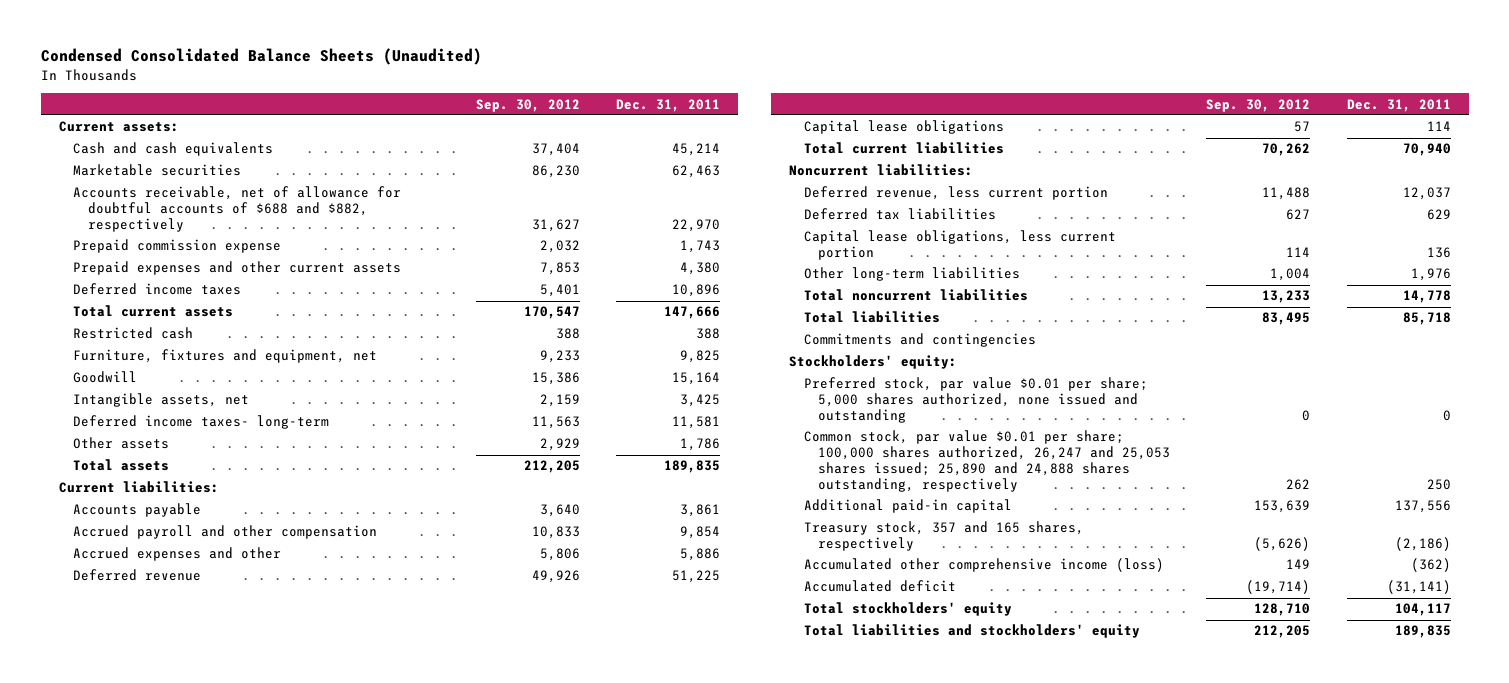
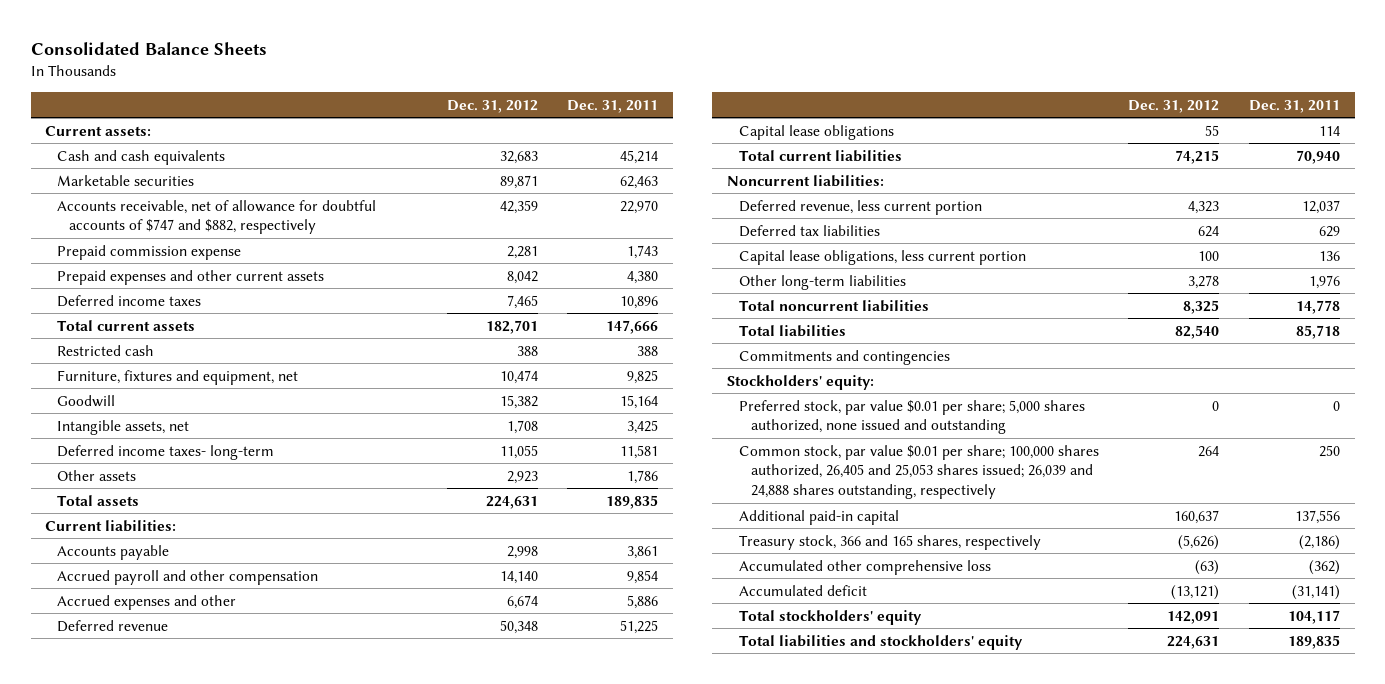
- Condensed Consolidated Balance Sheets (Unaudited)
+ Consolidated Balance Sheets
- | Sep. 30, 2012 | Dec. 31, 2011
+ | Dec. 31, 2012 | Dec. 31, 2011
- Accounts receivable, net of allowance for doubtful accounts of $688 and $882, respectively | 31,627 | 22,970
+ Accounts receivable, net of allowance for doubtful accounts of $747 and $882, respectively | 42,359 | 22,970
- Common stock, par value $0.01 per share; 100,000 shares authorized, 26,247 and 25,053 shares issued; 25,890 and 24,888 shares outstanding, respectively | 262 | 250
+ Common stock, par value $0.01 per share; 100,000 shares authorized, 26,405 and 25,053 shares issued; 26,039 and 24,888 shares outstanding, respectively | 264 | 250
- Treasury stock, 357 and 165 shares, respectively | (5,626) | (2,186)
- Accumulated other comprehensive income (loss) | 149 | (362)
+ Treasury stock, 366 and 165 shares, respectively | (5,626) | (2,186)
+ Accumulated other comprehensive loss | (63) | (362)

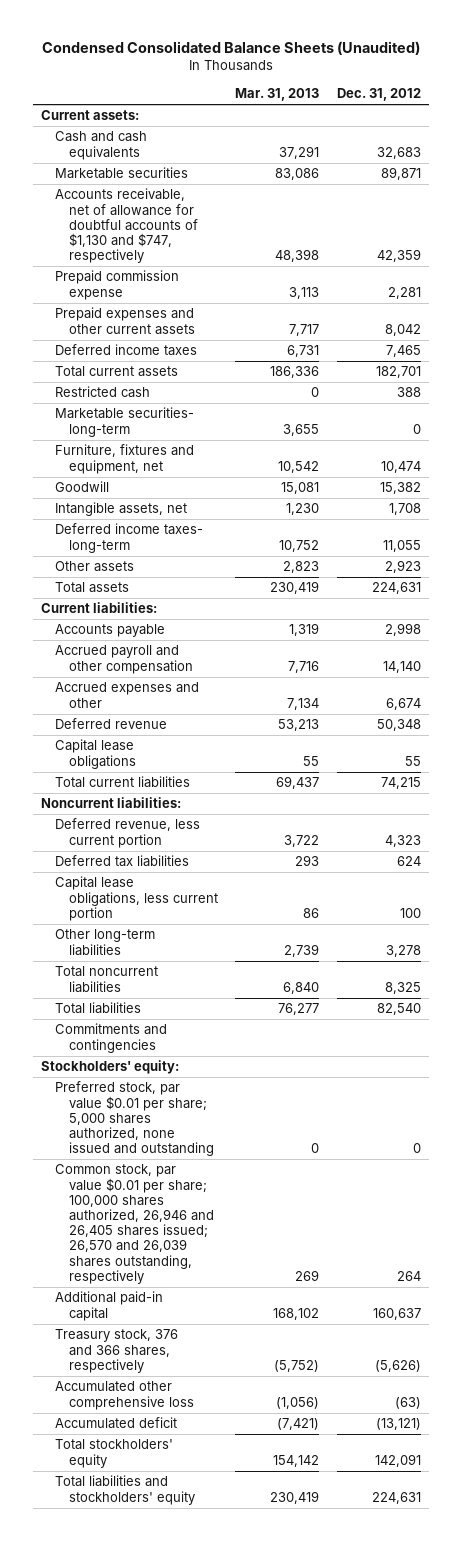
- Consolidated Balance Sheets
+ Condensed Consolidated Balance Sheets (Unaudited)
- | Dec. 31, 2012 | Dec. 31, 2011
+ | Mar. 31, 2013 | Dec. 31, 2012
- Accounts receivable, net of allowance for doubtful accounts of $747 and $882, respectively | 42,359 | 22,970
+ Accounts receivable, net of allowance for doubtful accounts of $1,130 and $747, respectively | 48,398 | 42,359
+ Marketable securities- long-term | 3,655 | 0
- Common stock, par value $0.01 per share; 100,000 shares authorized, 26,405 and 25,053 shares issued; 26,039 and 24,888 shares outstanding, respectively | 264 | 250
+ Common stock, par value $0.01 per share; 100,000 shares authorized, 26,946 and 26,405 shares issued; 26,570 and 26,039 shares outstanding, respectively | 269 | 264
- Treasury stock, 366 and 165 shares, respectively | (5,626) | (2,186)
+ Treasury stock, 376 and 366 shares, respectively | (5,752) | (5,626)

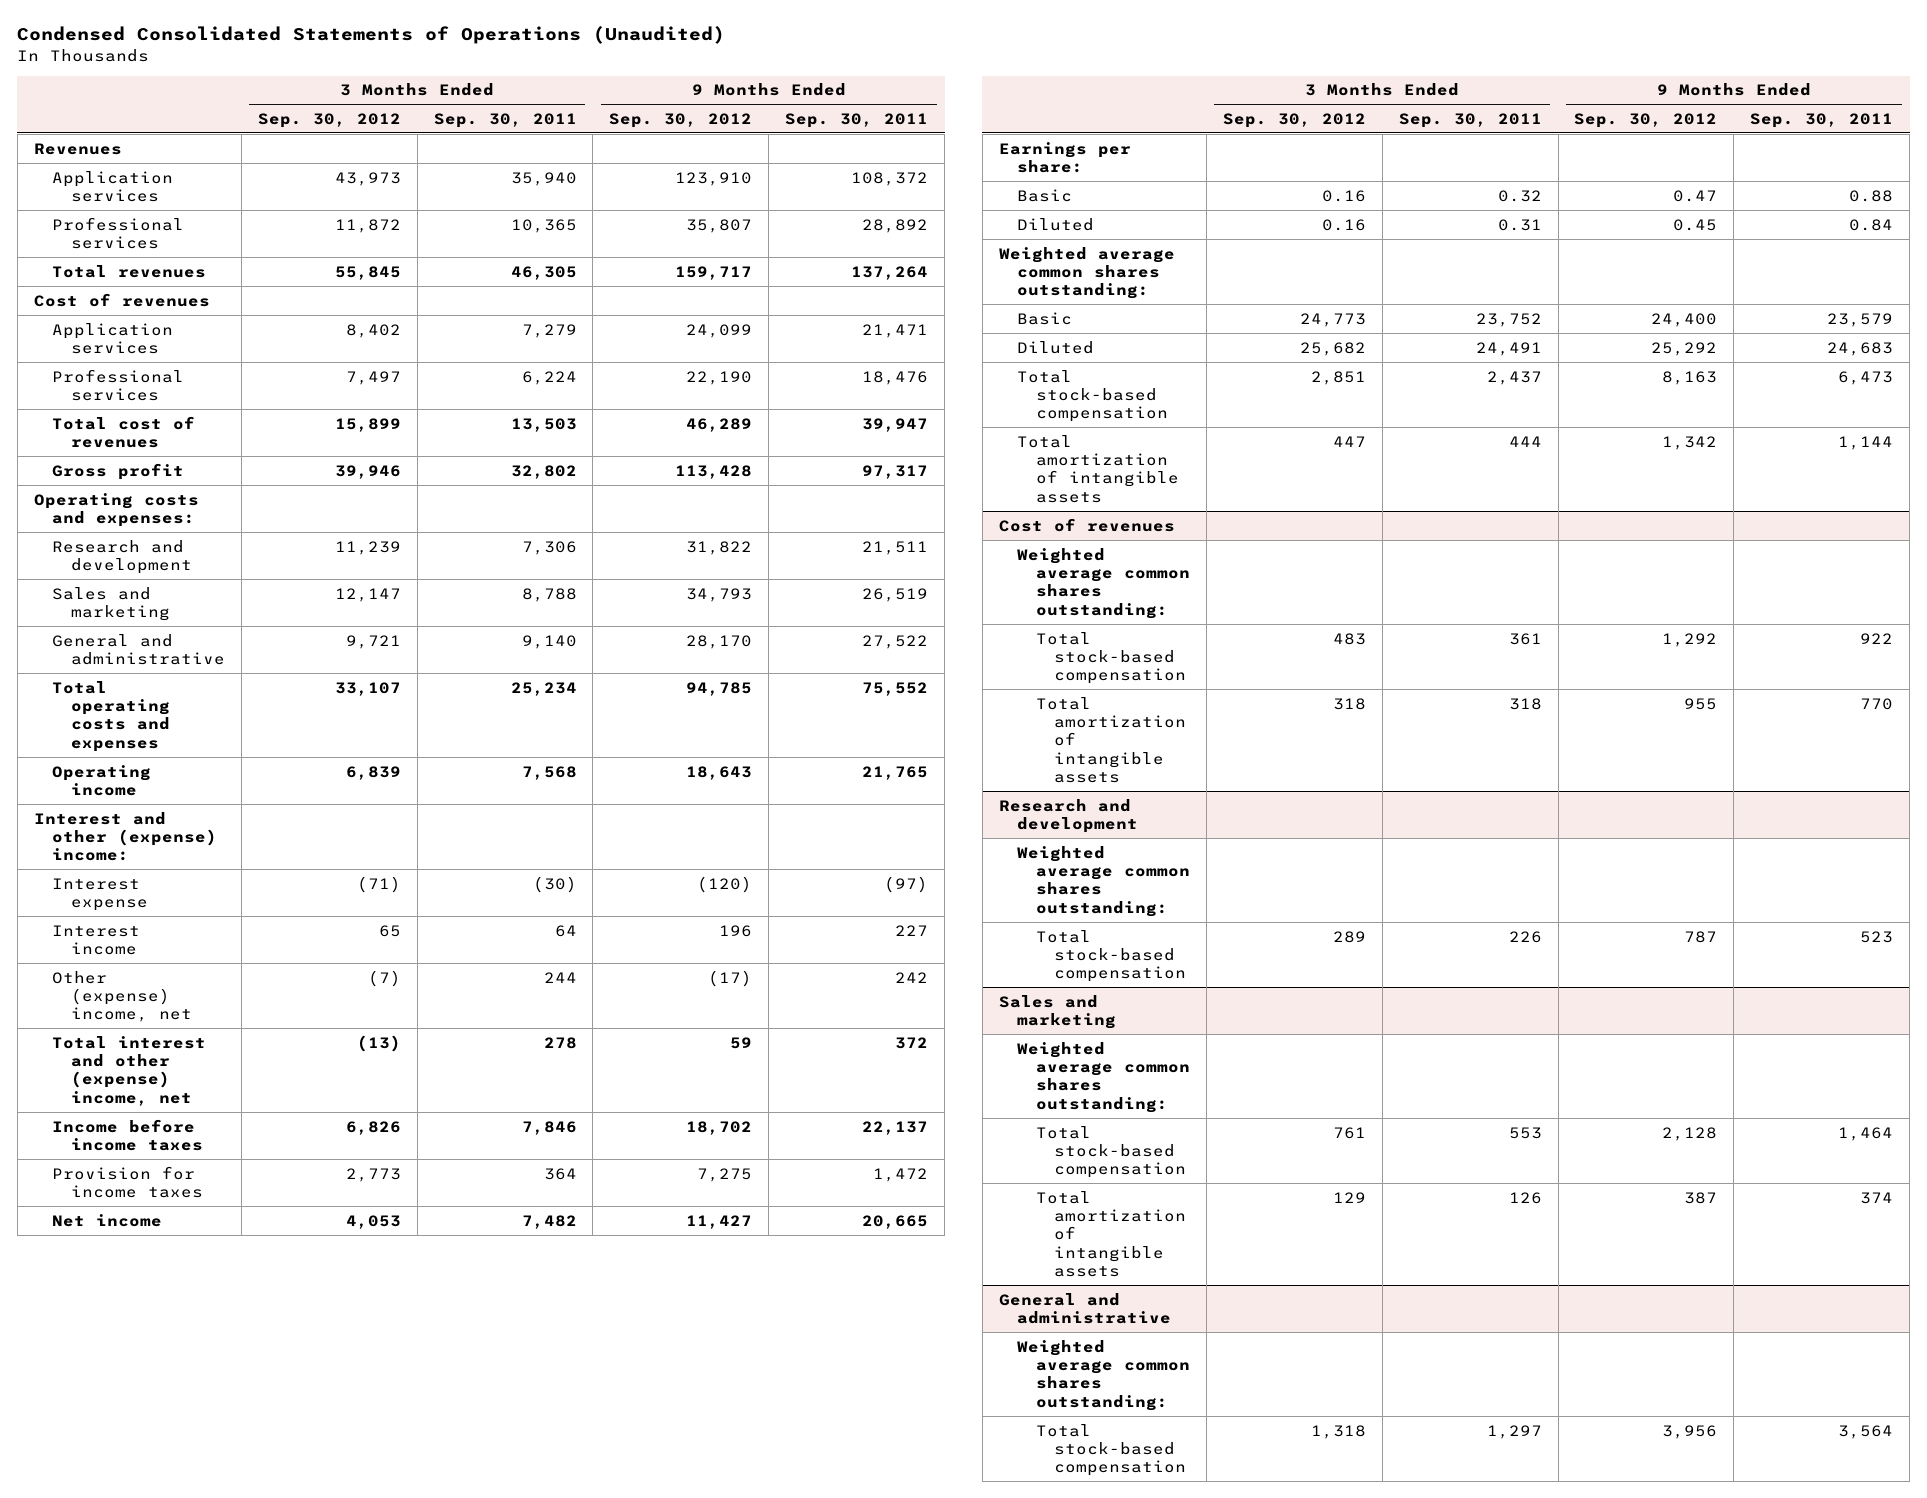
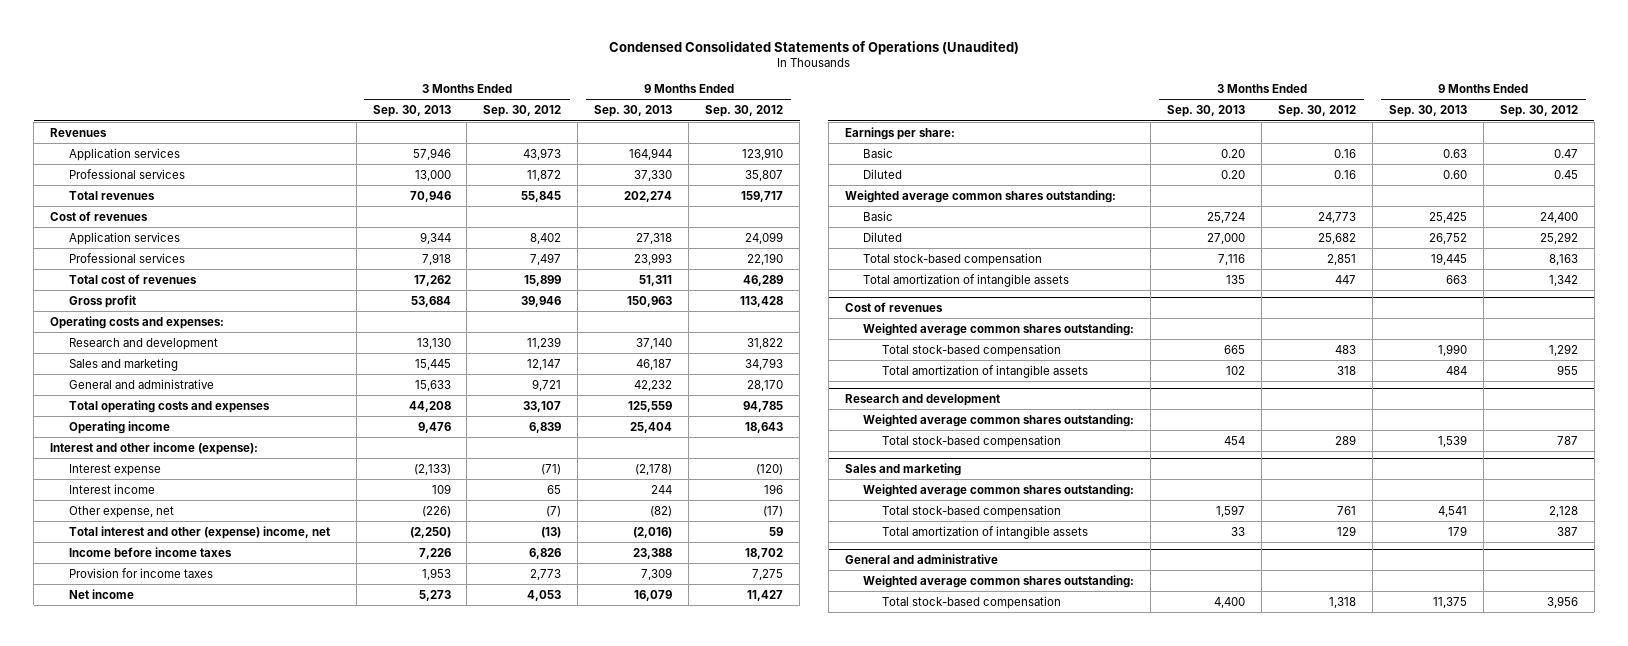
- | 3 Months Ended Sep. 30, 2012 | 3 Months Ended Sep. 30, 2011 | 9 Months Ended Sep. 30, 2012 | 9 Months Ended Sep. 30, 2011
+ | 3 Months Ended Sep. 30, 2013 | 3 Months Ended Sep. 30, 2012 | 9 Months Ended Sep. 30, 2013 | 9 Months Ended Sep. 30, 2012
- Interest and other (expense) income:
+ Interest and other income (expense):
- Other (expense) income, net | (7) | 244 | (17) | 242
+ Other expense, net | (226) | (7) | (82) | (17)

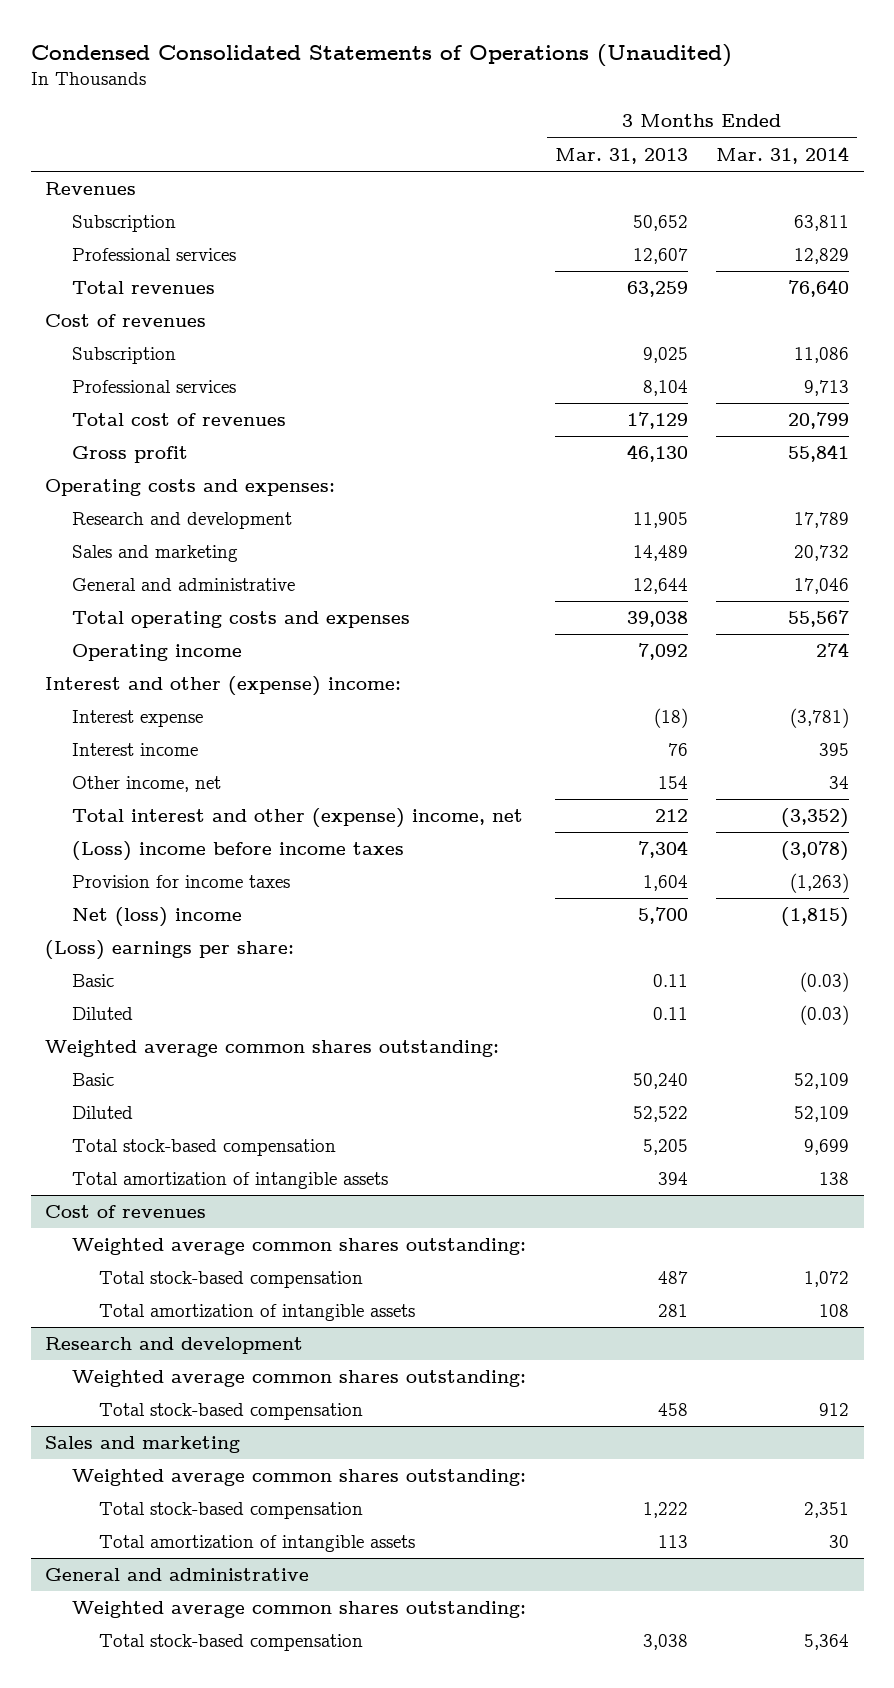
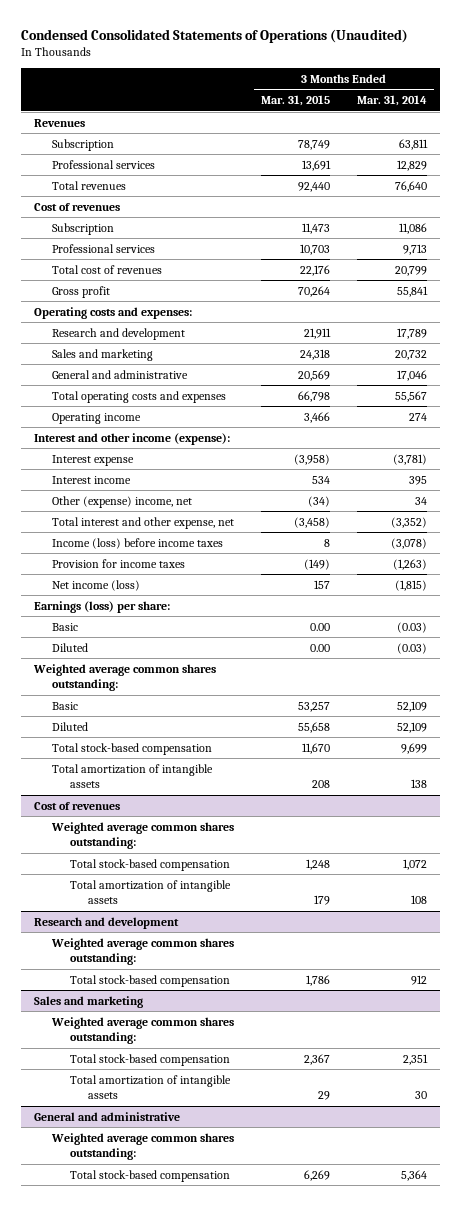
- | 3 Months Ended Mar. 31, 2013 | 3 Months Ended Mar. 31, 2014
+ | 3 Months Ended Mar. 31, 2015 | 3 Months Ended Mar. 31, 2014
- Interest and other (expense) income:
+ Interest and other income (expense):
- Other income, net | 154 | 34
- Total interest and other (expense) income, net | 212 | (3,352)
- (Loss) income before income taxes | 7,304 | (3,078)
+ Other (expense) income, net | (34) | 34
+ Total interest and other expense, net | (3,458) | (3,352)
+ Income (loss) before income taxes | 8 | (3,078)
- Net (loss) income | 5,700 | (1,815)
- (Loss) earnings per share:
+ Net income (loss) | 157 | (1,815)
+ Earnings (loss) per share:

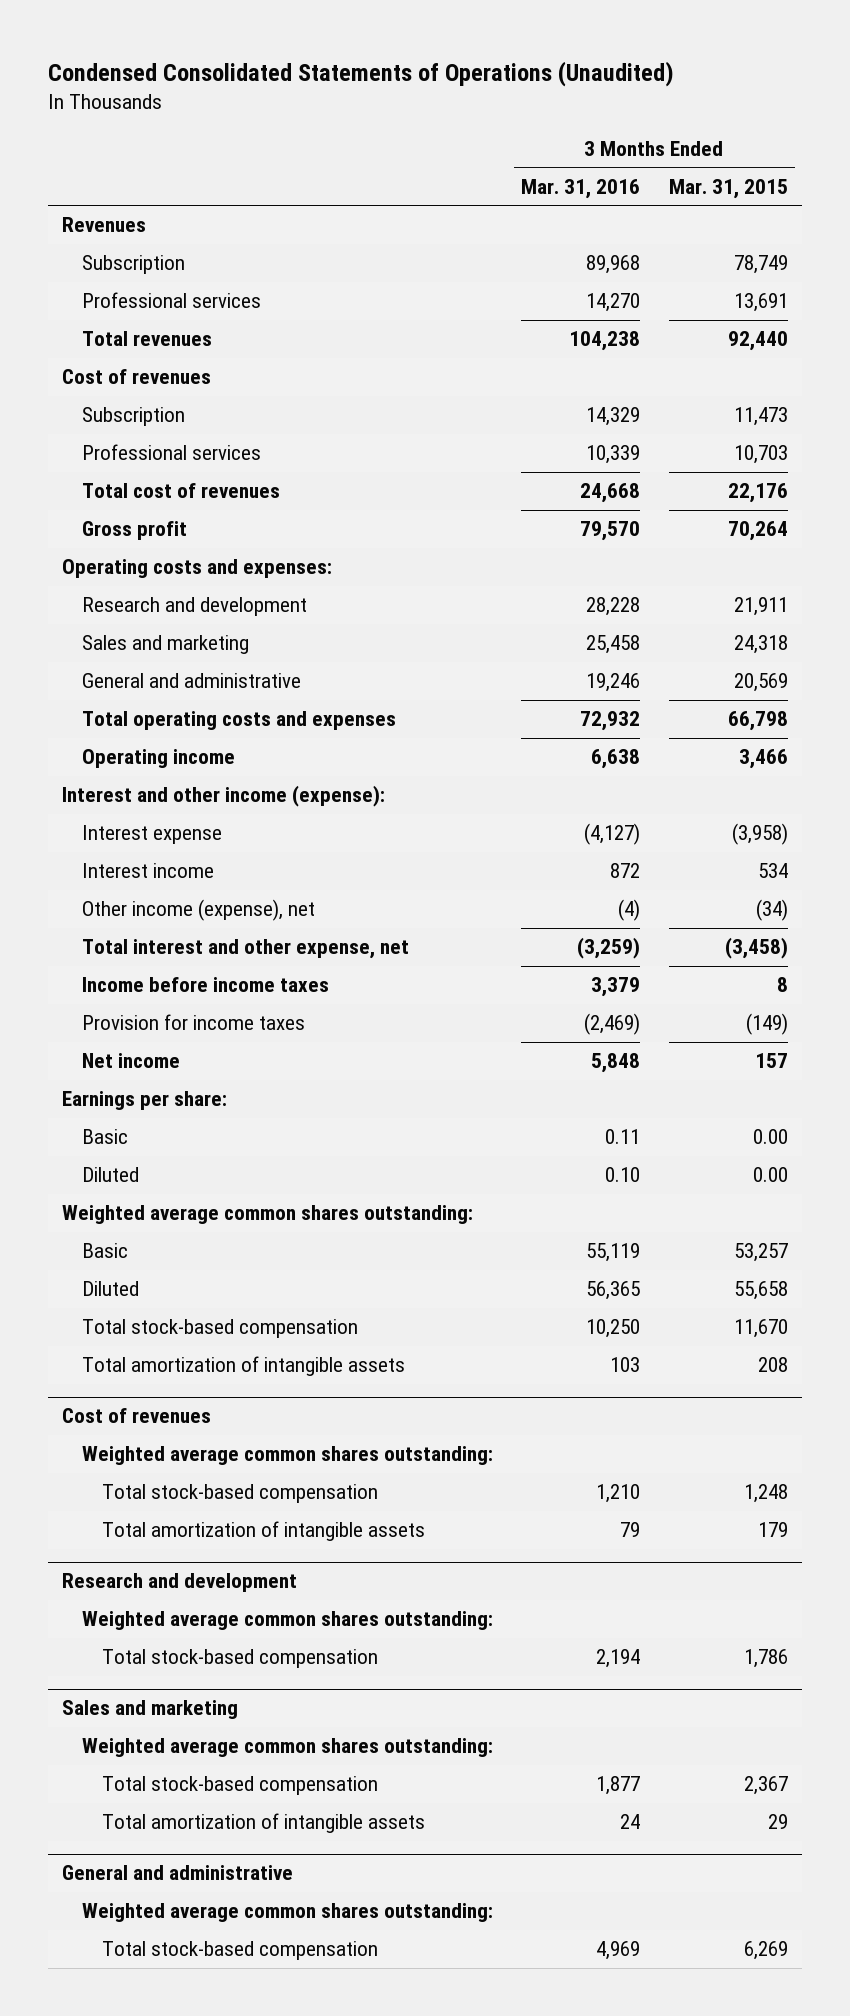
- | 3 Months Ended Mar. 31, 2015 | 3 Months Ended Mar. 31, 2014
+ | 3 Months Ended Mar. 31, 2016 | 3 Months Ended Mar. 31, 2015
- Other (expense) income, net | (34) | 34
+ Other income (expense), net | (4) | (34)
- Income (loss) before income taxes | 8 | (3,078)
+ Income before income taxes | 3,379 | 8
- Net income (loss) | 157 | (1,815)
- Earnings (loss) per share:
+ Net income | 5,848 | 157
+ Earnings per share:

